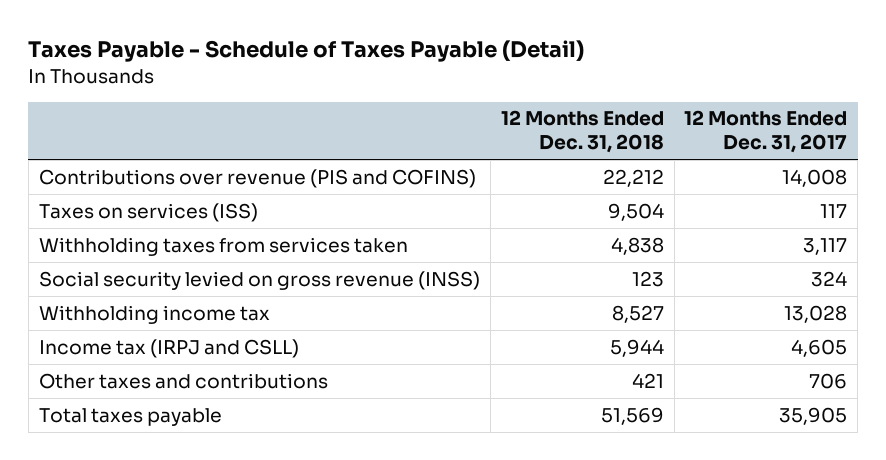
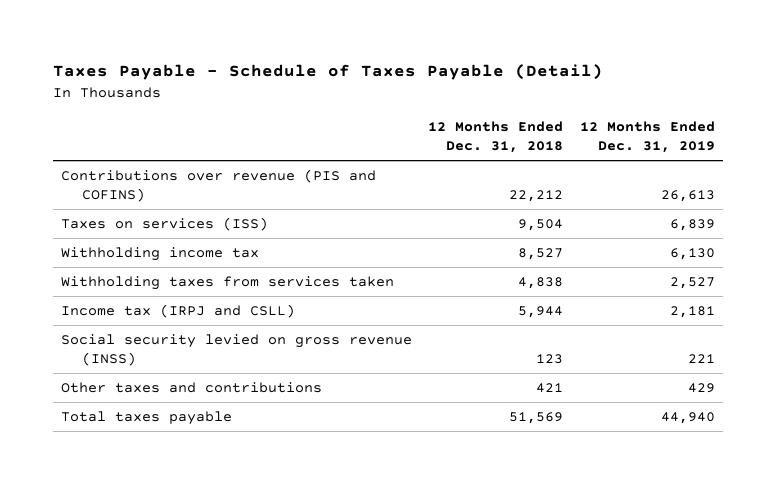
- | 12 Months Ended Dec. 31, 2018 | 12 Months Ended Dec. 31, 2017
+ | 12 Months Ended Dec. 31, 2018 | 12 Months Ended Dec. 31, 2019
moved down: Withholding taxes from services taken | 4,838 | 2,527
moved down: Social security levied on gross revenue (INSS) | 123 | 221

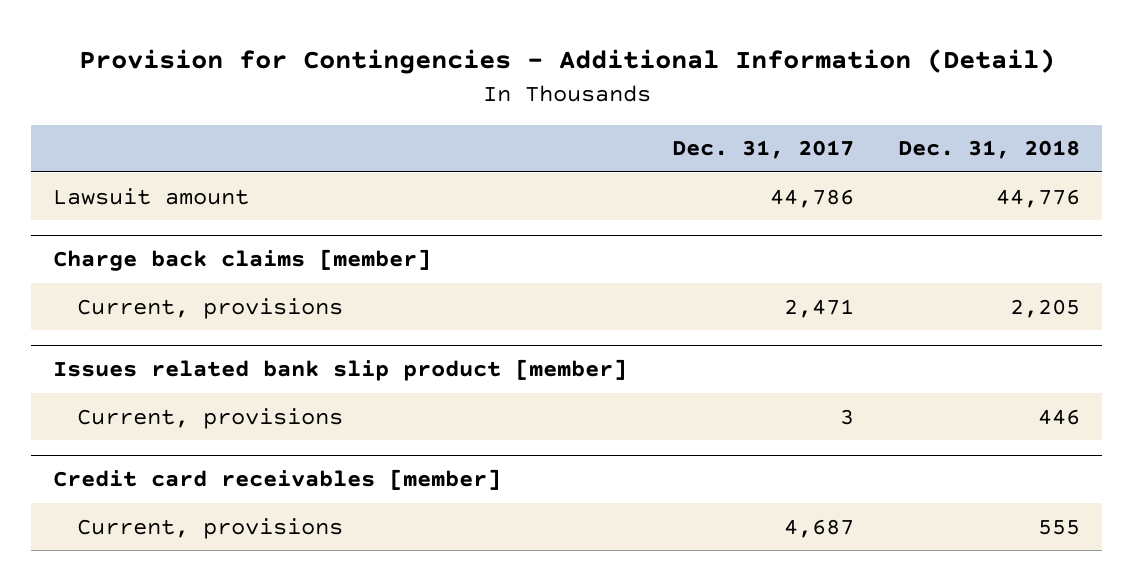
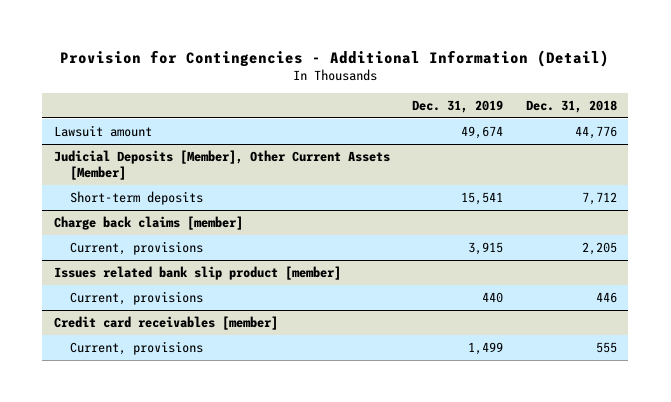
- | Dec. 31, 2017 | Dec. 31, 2018
+ | Dec. 31, 2019 | Dec. 31, 2018
+ Judicial Deposits [Member], Other Current Assets [Member]
+ Short-term deposits | 15,541 | 7,712

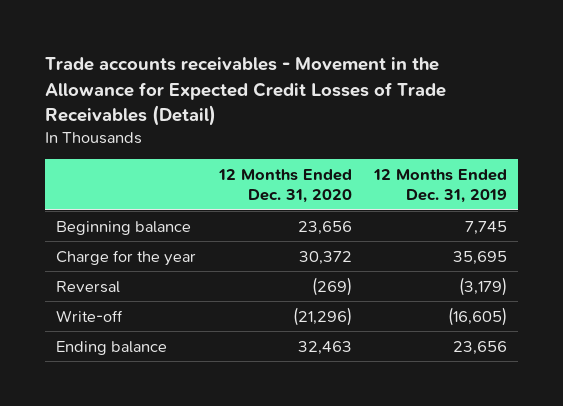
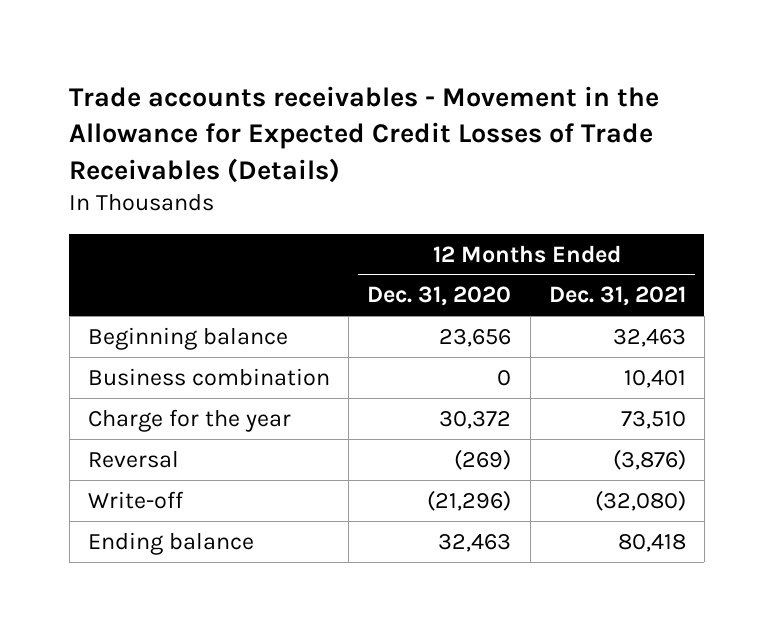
- Trade accounts receivables - Movement in the Allowance for Expected Credit Losses of Trade Receivables (Detail)
+ Trade accounts receivables - Movement in the Allowance for Expected Credit Losses of Trade Receivables (Details)
- | 12 Months Ended Dec. 31, 2020 | 12 Months Ended Dec. 31, 2019
+ | 12 Months Ended Dec. 31, 2020 | 12 Months Ended Dec. 31, 2021
+ Business combination | 0 | 10,401

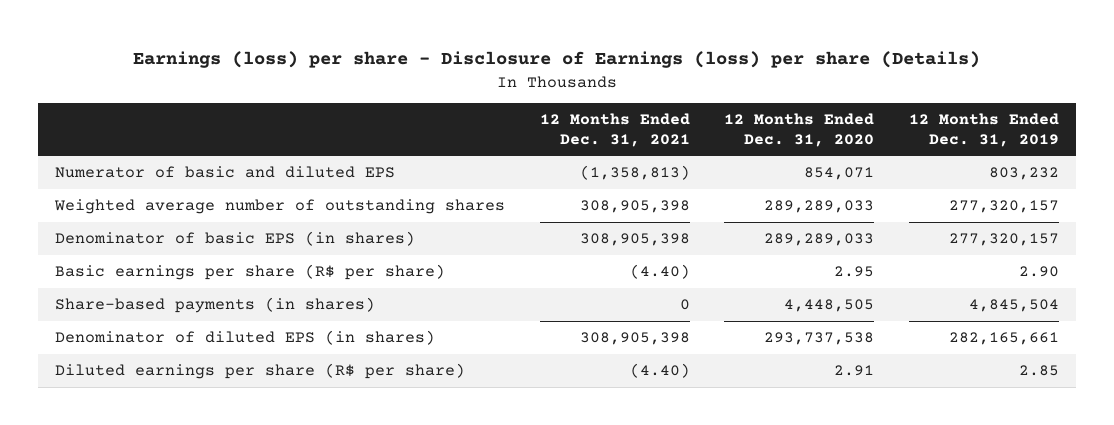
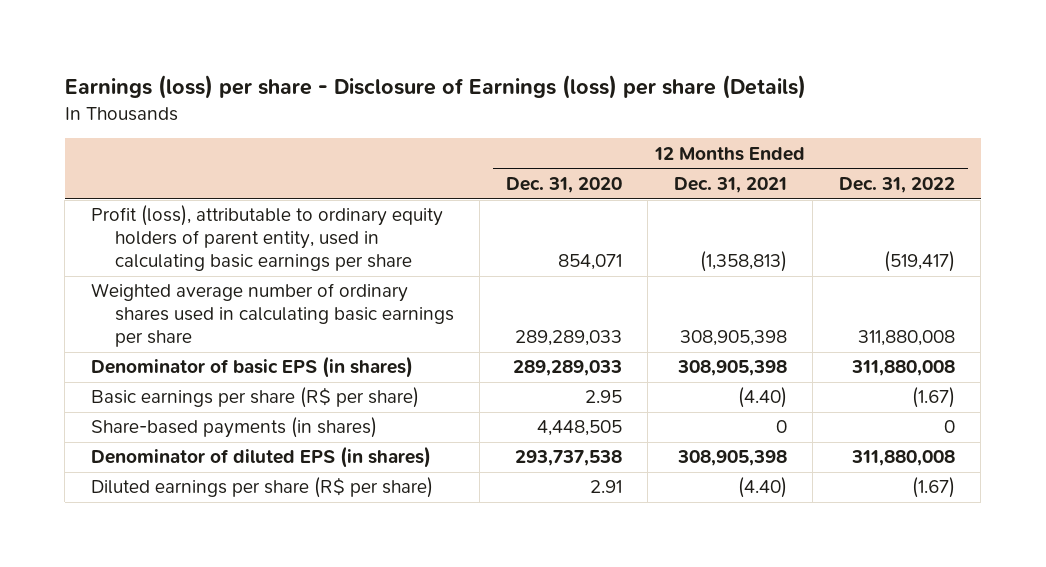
- | 12 Months Ended Dec. 31, 2021 | 12 Months Ended Dec. 31, 2020 | 12 Months Ended Dec. 31, 2019
+ | 12 Months Ended Dec. 31, 2020 | 12 Months Ended Dec. 31, 2021 | 12 Months Ended Dec. 31, 2022
- Numerator of basic and diluted EPS | (1,358,813) | 854,071 | 803,232
- Weighted average number of outstanding shares | 308,905,398 | 289,289,033 | 277,320,157
+ Profit (loss), attributable to ordinary equity holders of parent entity, used in calculating basic earnings per share | 854,071 | (1,358,813) | (519,417)
+ Weighted average number of ordinary shares used in calculating basic earnings per share | 289,289,033 | 308,905,398 | 311,880,008

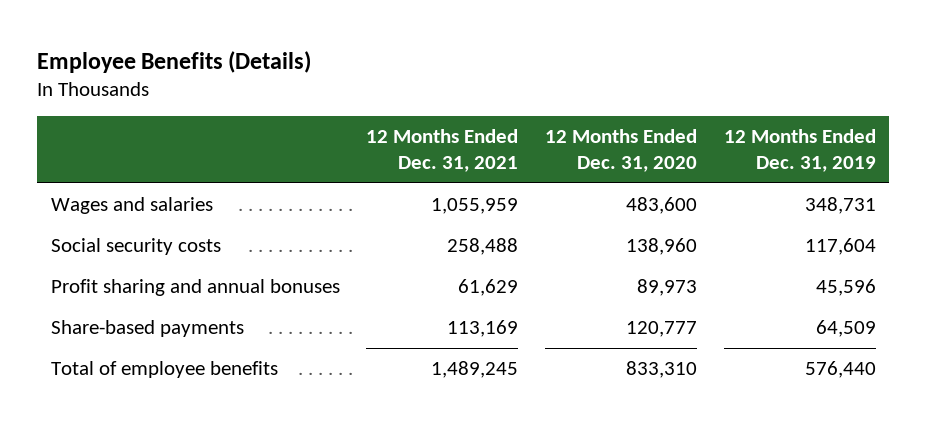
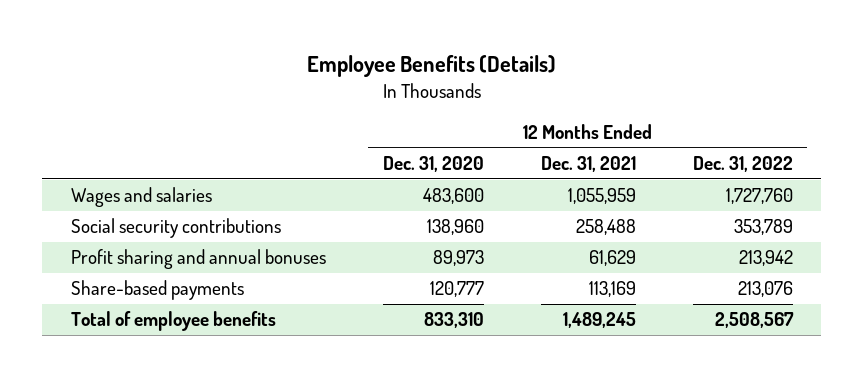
- | 12 Months Ended Dec. 31, 2021 | 12 Months Ended Dec. 31, 2020 | 12 Months Ended Dec. 31, 2019
+ | 12 Months Ended Dec. 31, 2020 | 12 Months Ended Dec. 31, 2021 | 12 Months Ended Dec. 31, 2022
- Social security costs | 258,488 | 138,960 | 117,604
+ Social security contributions | 138,960 | 258,488 | 353,789

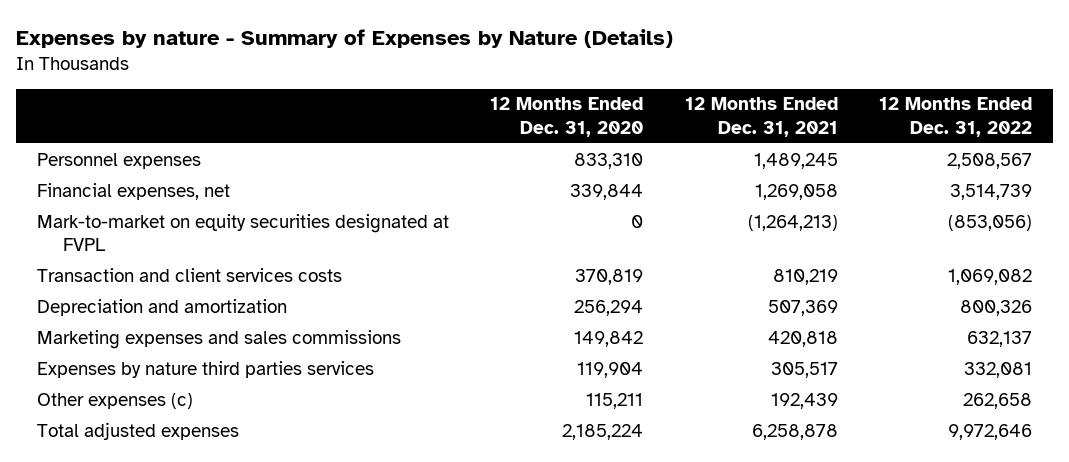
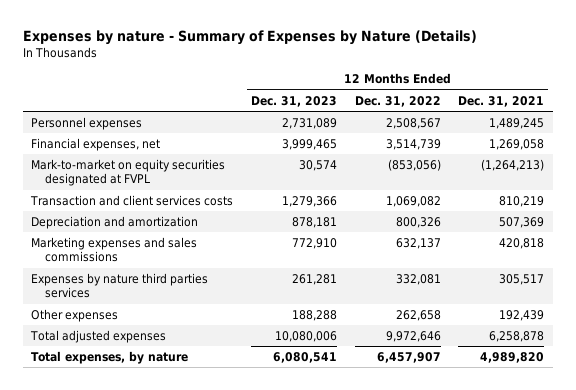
- | 12 Months Ended Dec. 31, 2020 | 12 Months Ended Dec. 31, 2021 | 12 Months Ended Dec. 31, 2022
+ | 12 Months Ended Dec. 31, 2023 | 12 Months Ended Dec. 31, 2022 | 12 Months Ended Dec. 31, 2021
- Other expenses (c) | 115,211 | 192,439 | 262,658
+ Other expenses | 188,288 | 262,658 | 192,439
+ Total expenses, by nature | 6,080,541 | 6,457,907 | 4,989,820

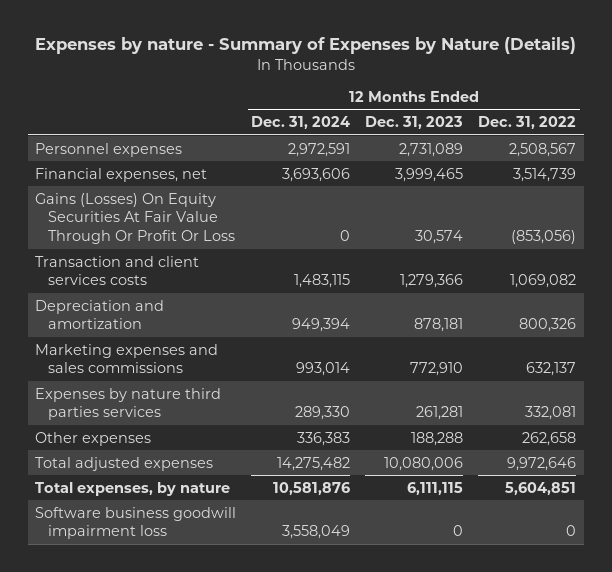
- | 12 Months Ended Dec. 31, 2023 | 12 Months Ended Dec. 31, 2022 | 12 Months Ended Dec. 31, 2021
+ | 12 Months Ended Dec. 31, 2024 | 12 Months Ended Dec. 31, 2023 | 12 Months Ended Dec. 31, 2022
- Mark-to-market on equity securities designated at FVPL | 30,574 | (853,056) | (1,264,213)
+ Gains (Losses) On Equity Securities At Fair Value Through Or Profit Or Loss | 0 | 30,574 | (853,056)
- Total expenses, by nature | 6,080,541 | 6,457,907 | 4,989,820
+ Total expenses, by nature | 10,581,876 | 6,111,115 | 5,604,851
+ Software business goodwill impairment loss | 3,558,049 | 0 | 0

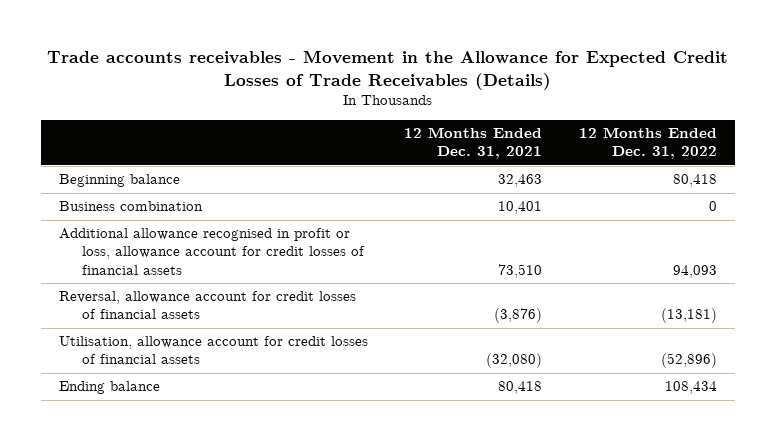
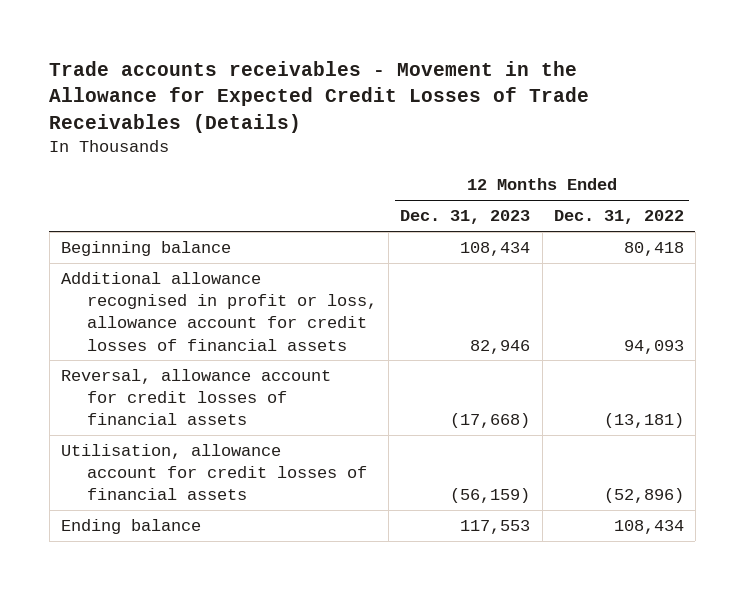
- | 12 Months Ended Dec. 31, 2021 | 12 Months Ended Dec. 31, 2022
+ | 12 Months Ended Dec. 31, 2023 | 12 Months Ended Dec. 31, 2022
- Business combination | 10,401 | 0

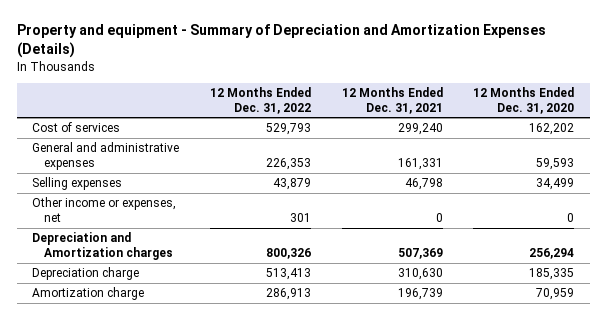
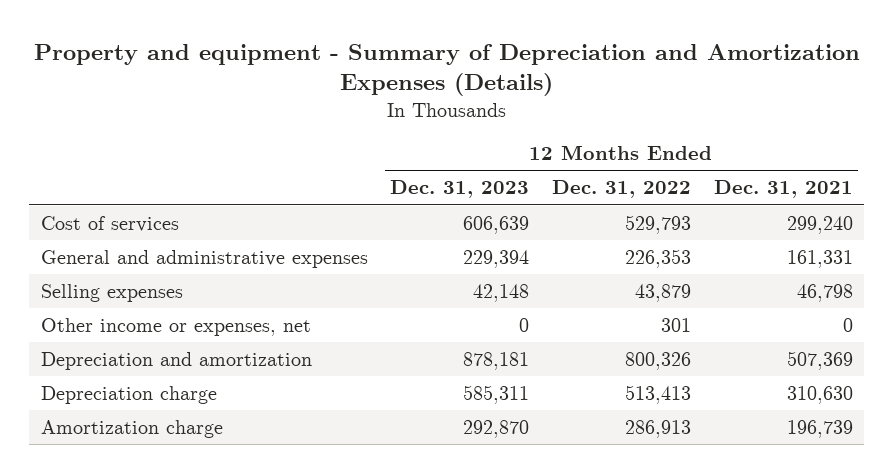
- | 12 Months Ended Dec. 31, 2022 | 12 Months Ended Dec. 31, 2021 | 12 Months Ended Dec. 31, 2020
+ | 12 Months Ended Dec. 31, 2023 | 12 Months Ended Dec. 31, 2022 | 12 Months Ended Dec. 31, 2021
- Depreciation and Amortization charges | 800,326 | 507,369 | 256,294
+ Depreciation and amortization | 878,181 | 800,326 | 507,369

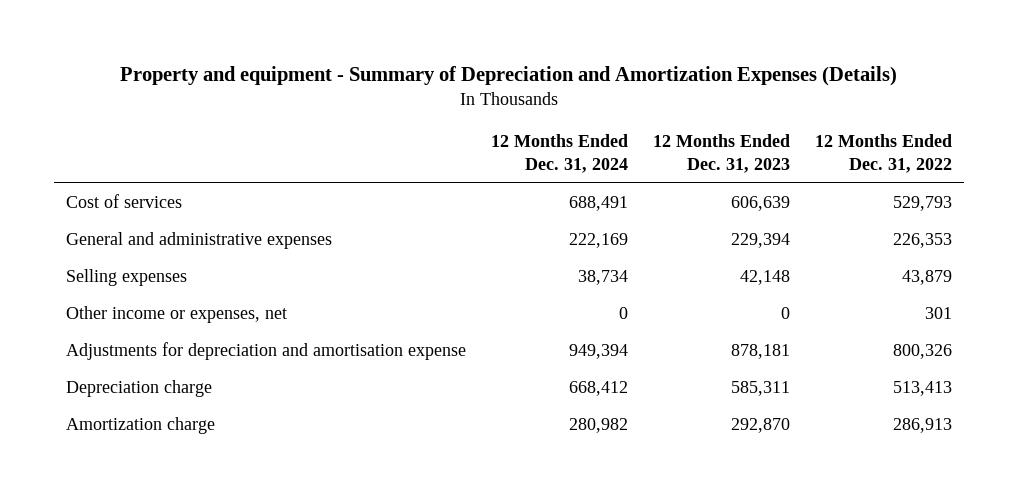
- | 12 Months Ended Dec. 31, 2023 | 12 Months Ended Dec. 31, 2022 | 12 Months Ended Dec. 31, 2021
+ | 12 Months Ended Dec. 31, 2024 | 12 Months Ended Dec. 31, 2023 | 12 Months Ended Dec. 31, 2022
- Depreciation and amortization | 878,181 | 800,326 | 507,369
+ Adjustments for depreciation and amortisation expense | 949,394 | 878,181 | 800,326

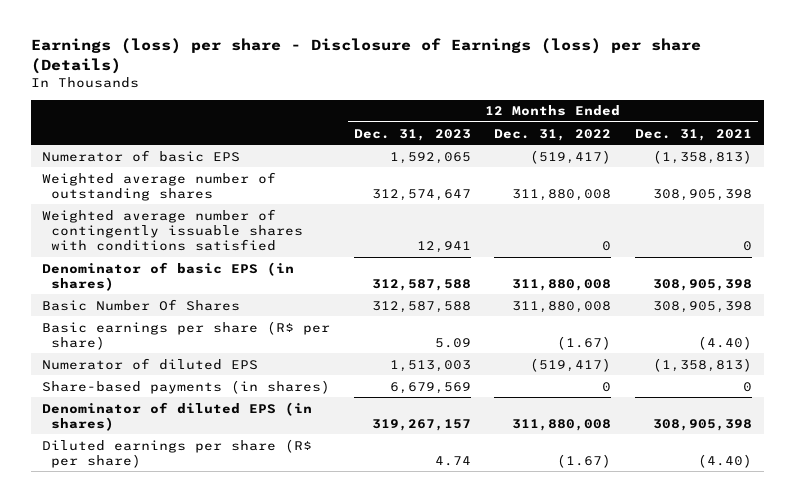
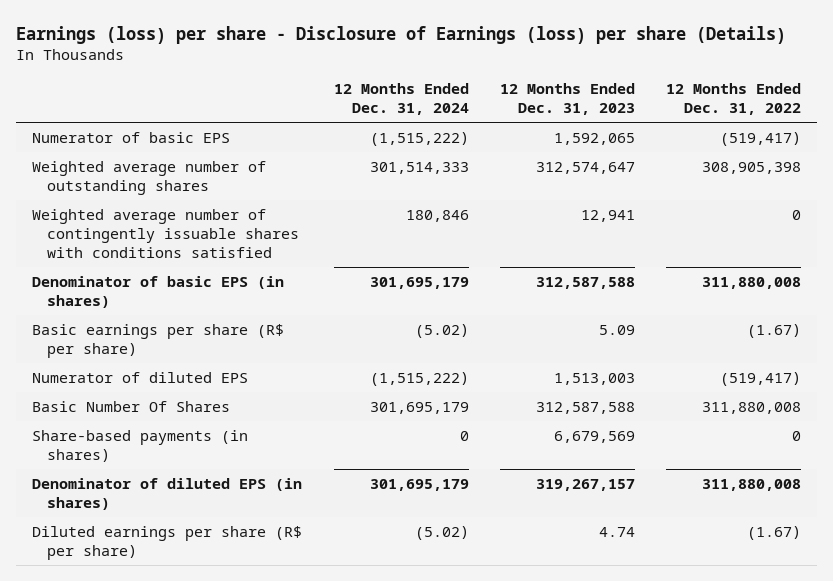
- | 12 Months Ended Dec. 31, 2023 | 12 Months Ended Dec. 31, 2022 | 12 Months Ended Dec. 31, 2021
+ | 12 Months Ended Dec. 31, 2024 | 12 Months Ended Dec. 31, 2023 | 12 Months Ended Dec. 31, 2022
- Weighted average number of outstanding shares | 312,574,647 | 311,880,008 | 308,905,398
+ Weighted average number of outstanding shares | 301,514,333 | 312,574,647 | 308,905,398
moved down: Basic Number Of Shares | 301,695,179 | 312,587,588 | 311,880,008

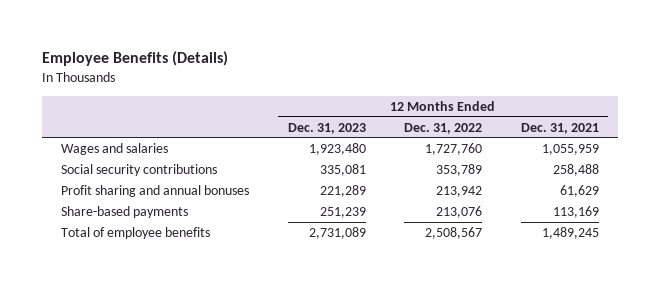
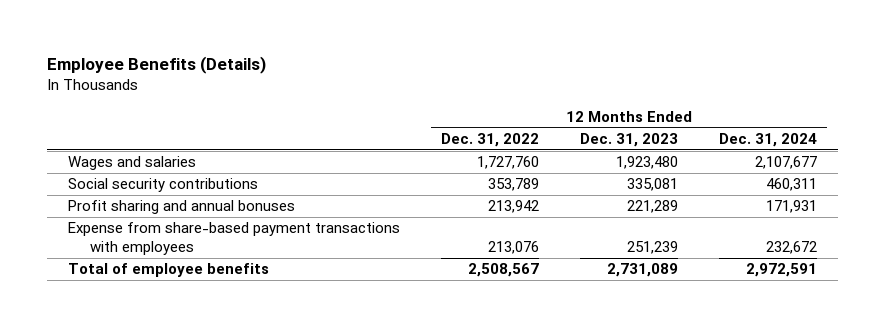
- | 12 Months Ended Dec. 31, 2023 | 12 Months Ended Dec. 31, 2022 | 12 Months Ended Dec. 31, 2021
+ | 12 Months Ended Dec. 31, 2022 | 12 Months Ended Dec. 31, 2023 | 12 Months Ended Dec. 31, 2024
- Share-based payments | 251,239 | 213,076 | 113,169
+ Expense from share-based payment transactions with employees | 213,076 | 251,239 | 232,672

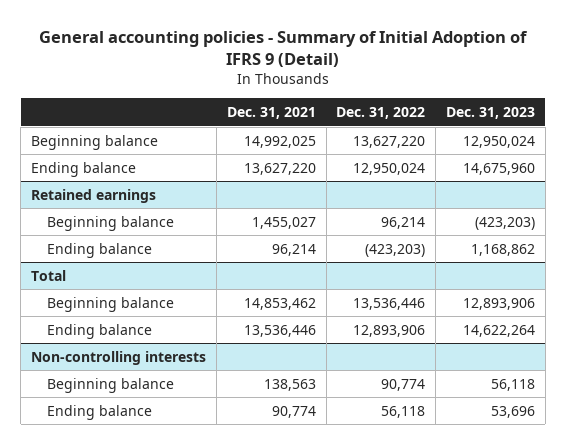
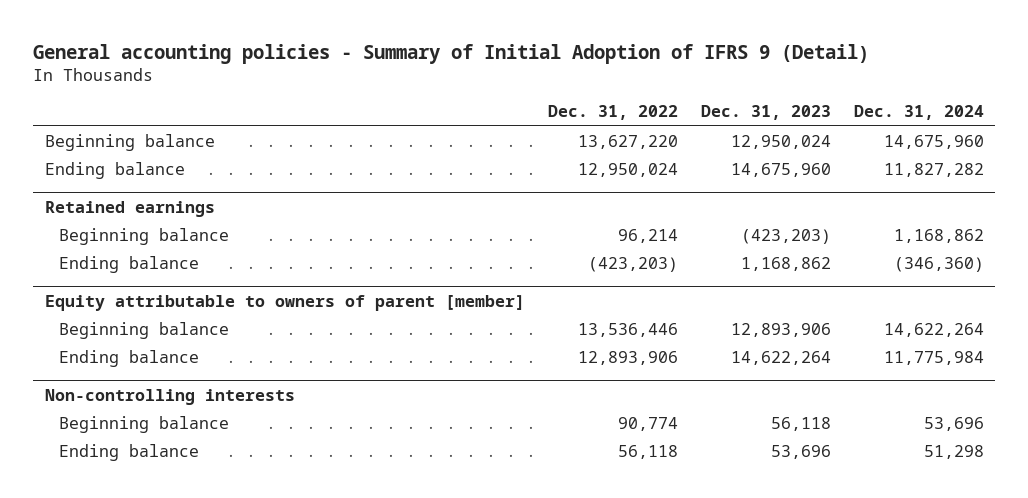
- | Dec. 31, 2021 | Dec. 31, 2022 | Dec. 31, 2023
+ | Dec. 31, 2022 | Dec. 31, 2023 | Dec. 31, 2024
- Total
+ Equity attributable to owners of parent [member]

